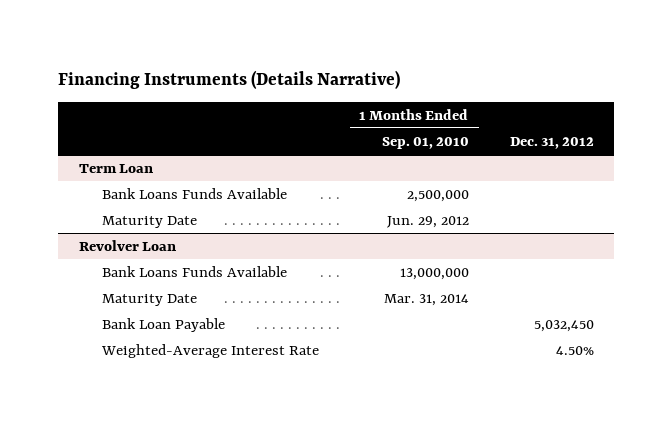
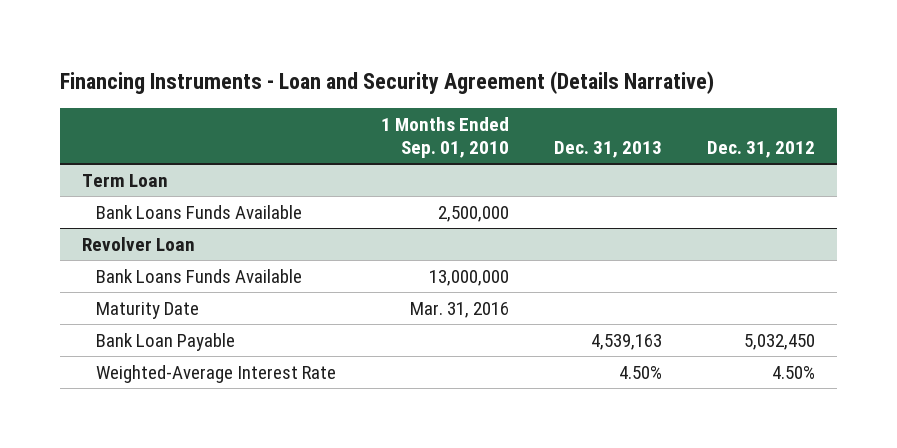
- Financing Instruments (Details Narrative)
+ Financing Instruments - Loan and Security Agreement (Details Narrative)
- | 1 Months Ended Sep. 01, 2010 | Dec. 31, 2012
+ | 1 Months Ended Sep. 01, 2010 | Dec. 31, 2013 | Dec. 31, 2012
@ Term Loan
- Maturity Date | Jun. 29, 2012 |
@ Revolver Loan
- Maturity Date | Mar. 31, 2014 |
+ Maturity Date | Mar. 31, 2016 | |

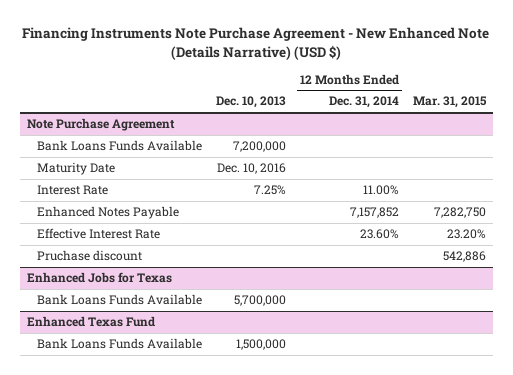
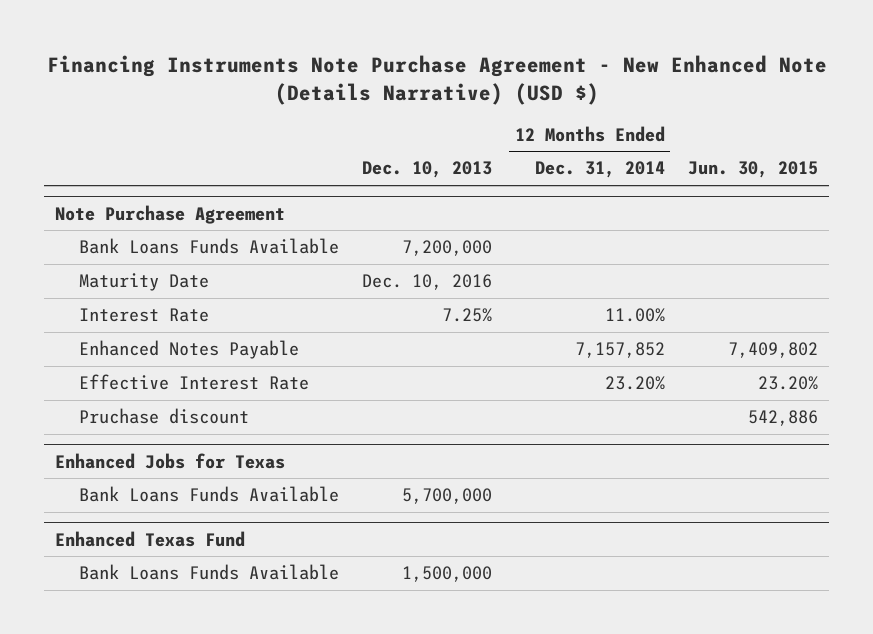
- | Dec. 10, 2013 | 12 Months Ended Dec. 31, 2014 | Mar. 31, 2015
+ | Dec. 10, 2013 | 12 Months Ended Dec. 31, 2014 | Jun. 30, 2015
@ Note Purchase Agreement
- Effective Interest Rate | | 23.60% | 23.20%
+ Effective Interest Rate | | 23.20% | 23.20%

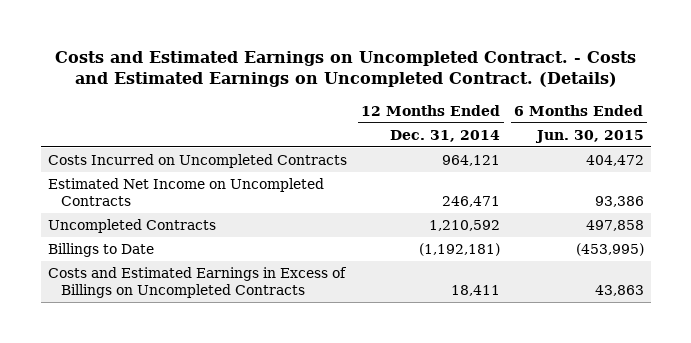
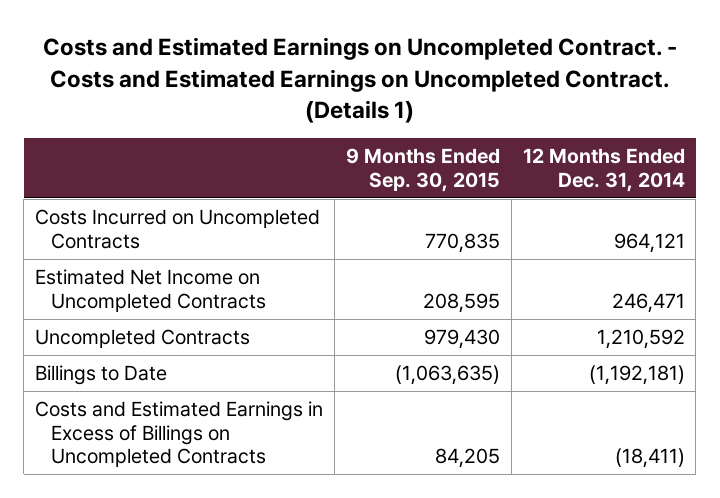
- Costs and Estimated Earnings on Uncompleted Contract. - Costs and Estimated Earnings on Uncompleted Contract. (Details)
+ Costs and Estimated Earnings on Uncompleted Contract. - Costs and Estimated Earnings on Uncompleted Contract. (Details 1)
- | 12 Months Ended Dec. 31, 2014 | 6 Months Ended Jun. 30, 2015
+ | 9 Months Ended Sep. 30, 2015 | 12 Months Ended Dec. 31, 2014
- Costs and Estimated Earnings in Excess of Billings on Uncompleted Contracts | 18,411 | 43,863
+ Costs and Estimated Earnings in Excess of Billings on Uncompleted Contracts | 84,205 | (18,411)

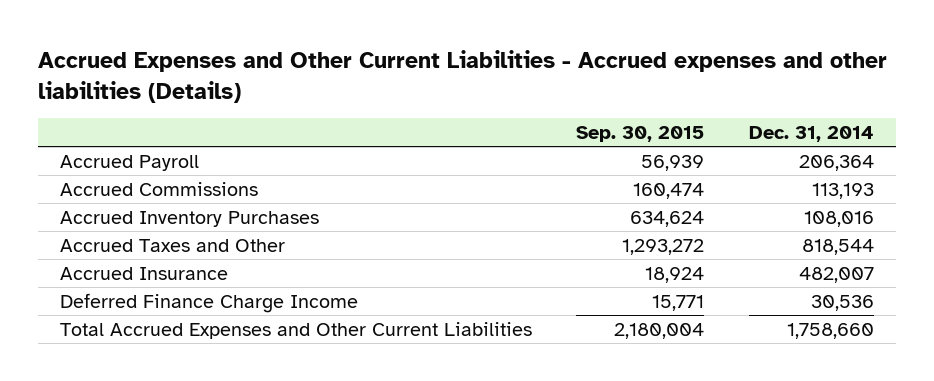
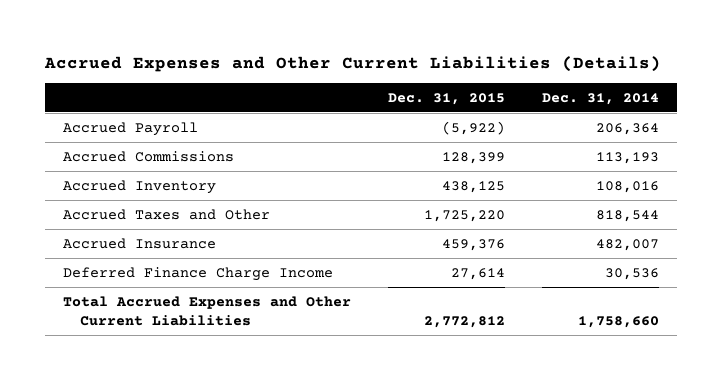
- Accrued Expenses and Other Current Liabilities - Accrued expenses and other liabilities (Details)
+ Accrued Expenses and Other Current Liabilities (Details)
- | Sep. 30, 2015 | Dec. 31, 2014
+ | Dec. 31, 2015 | Dec. 31, 2014
- Accrued Inventory Purchases | 634,624 | 108,016
+ Accrued Inventory | 438,125 | 108,016

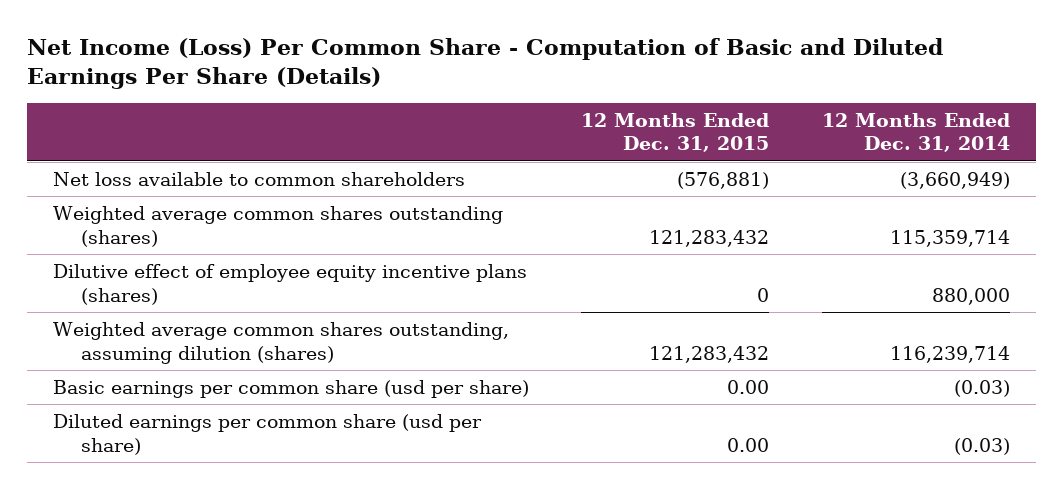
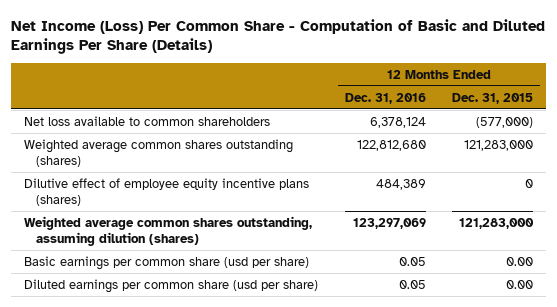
- | 12 Months Ended Dec. 31, 2015 | 12 Months Ended Dec. 31, 2014
+ | 12 Months Ended Dec. 31, 2016 | 12 Months Ended Dec. 31, 2015
- Net loss available to common shareholders | (576,881) | (3,660,949)
- Weighted average common shares outstanding (shares) | 121,283,432 | 115,359,714
+ Net loss available to common shareholders | 6,378,124 | (577,000)
+ Weighted average common shares outstanding (shares) | 122,812,680 | 121,283,000
- Weighted average common shares outstanding, assuming dilution (shares) | 121,283,432 | 116,239,714
+ Weighted average common shares outstanding, assuming dilution (shares) | 123,297,069 | 121,283,000

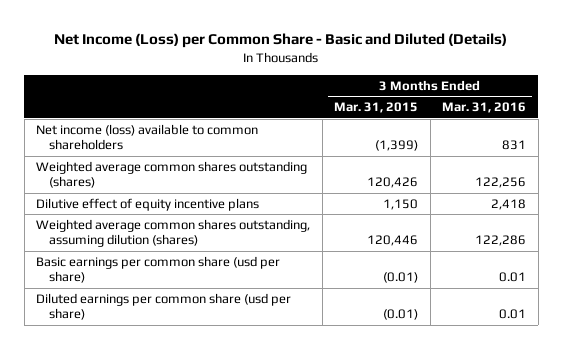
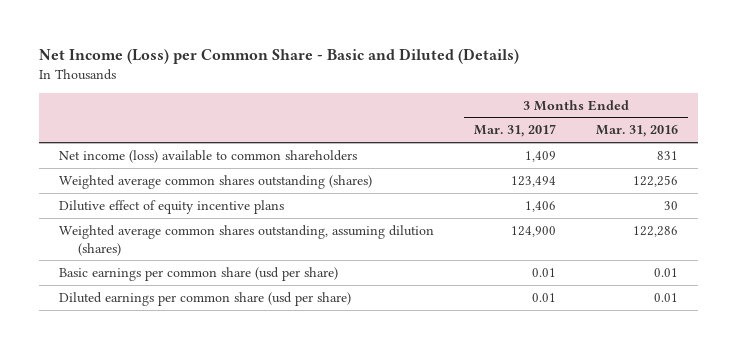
- | 3 Months Ended Mar. 31, 2015 | 3 Months Ended Mar. 31, 2016
+ | 3 Months Ended Mar. 31, 2017 | 3 Months Ended Mar. 31, 2016
- Dilutive effect of equity incentive plans | 1,150 | 2,418
+ Dilutive effect of equity incentive plans | 1,406 | 30

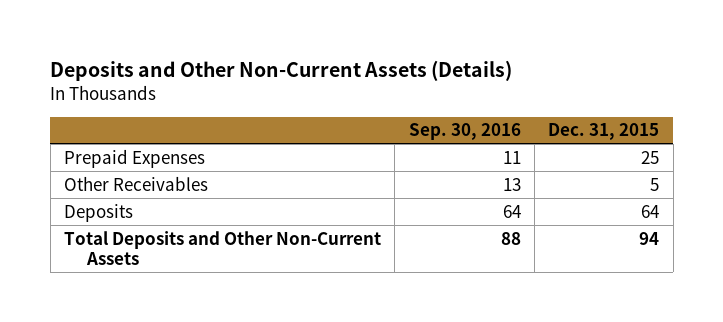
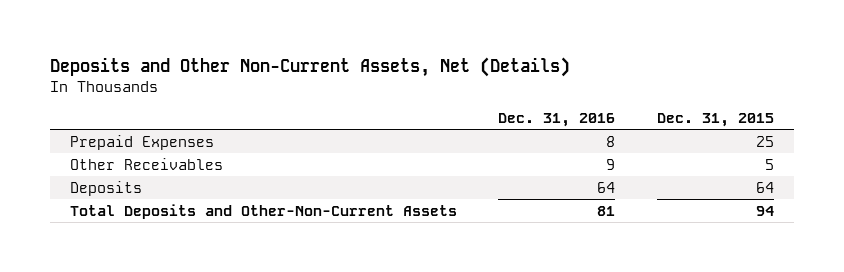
- Deposits and Other Non-Current Assets (Details)
+ Deposits and Other Non-Current Assets, Net (Details)
- | Sep. 30, 2016 | Dec. 31, 2015
+ | Dec. 31, 2016 | Dec. 31, 2015
- Total Deposits and Other Non-Current Assets | 88 | 94
+ Total Deposits and Other-Non-Current Assets | 81 | 94

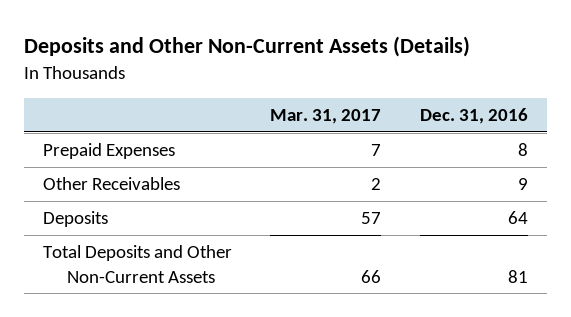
- Deposits and Other Non-Current Assets, Net (Details)
+ Deposits and Other Non-Current Assets (Details)
- | Dec. 31, 2016 | Dec. 31, 2015
+ | Mar. 31, 2017 | Dec. 31, 2016
- Total Deposits and Other-Non-Current Assets | 81 | 94
+ Total Deposits and Other Non-Current Assets | 66 | 81

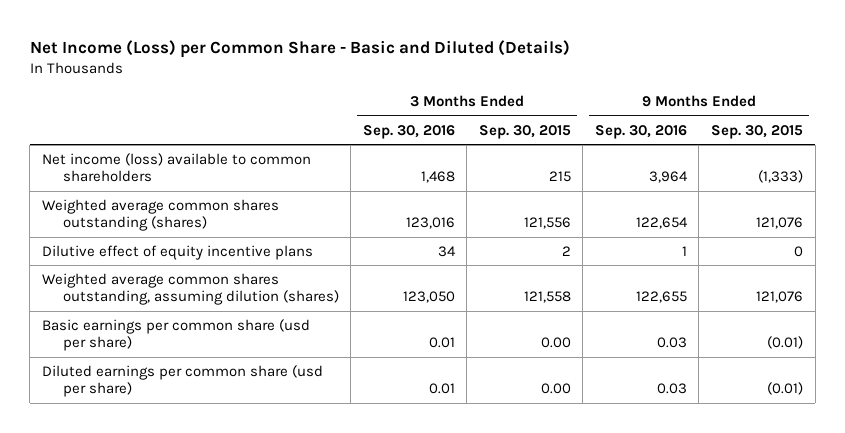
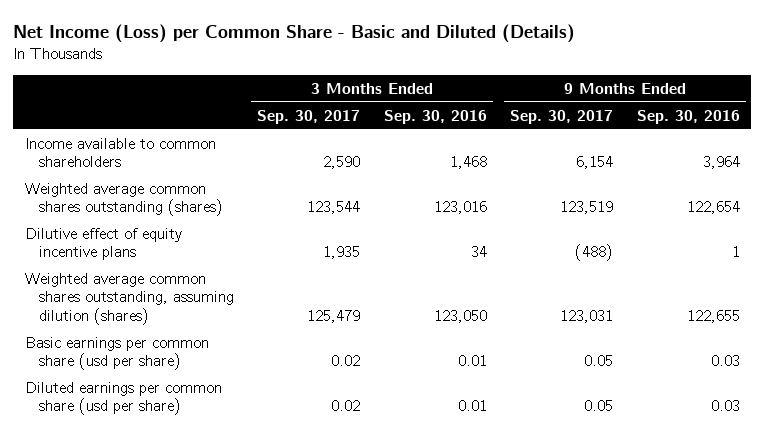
- | 3 Months Ended Sep. 30, 2016 | 3 Months Ended Sep. 30, 2015 | 9 Months Ended Sep. 30, 2016 | 9 Months Ended Sep. 30, 2015
+ | 3 Months Ended Sep. 30, 2017 | 3 Months Ended Sep. 30, 2016 | 9 Months Ended Sep. 30, 2017 | 9 Months Ended Sep. 30, 2016
- Net income (loss) available to common shareholders | 1,468 | 215 | 3,964 | (1,333)
+ Income available to common shareholders | 2,590 | 1,468 | 6,154 | 3,964

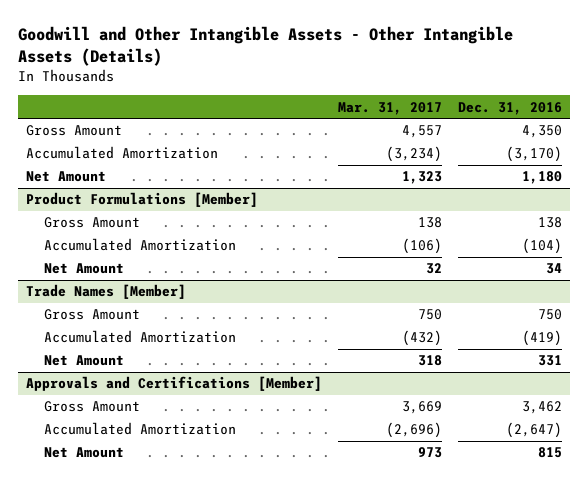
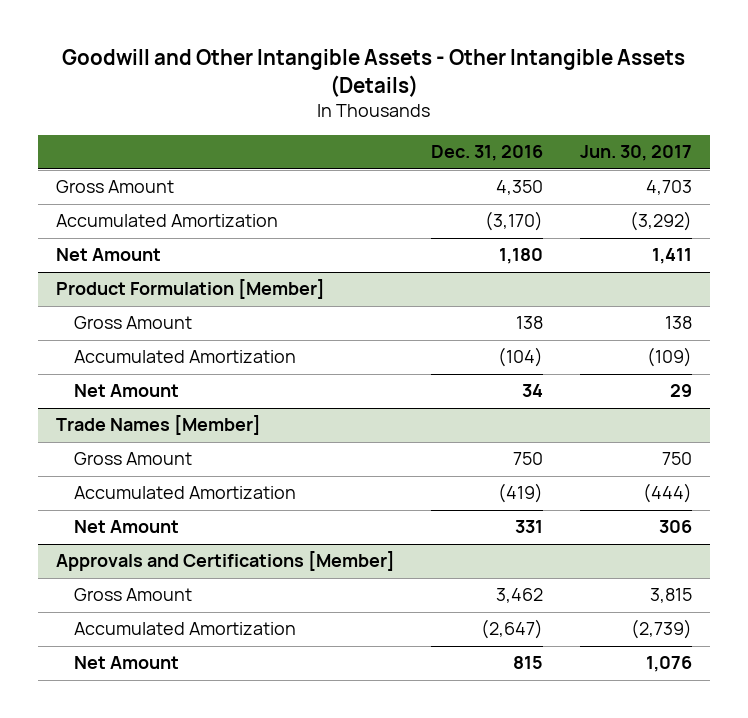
- | Mar. 31, 2017 | Dec. 31, 2016
+ | Dec. 31, 2016 | Jun. 30, 2017
- Product Formulations [Member]
+ Product Formulation [Member]

